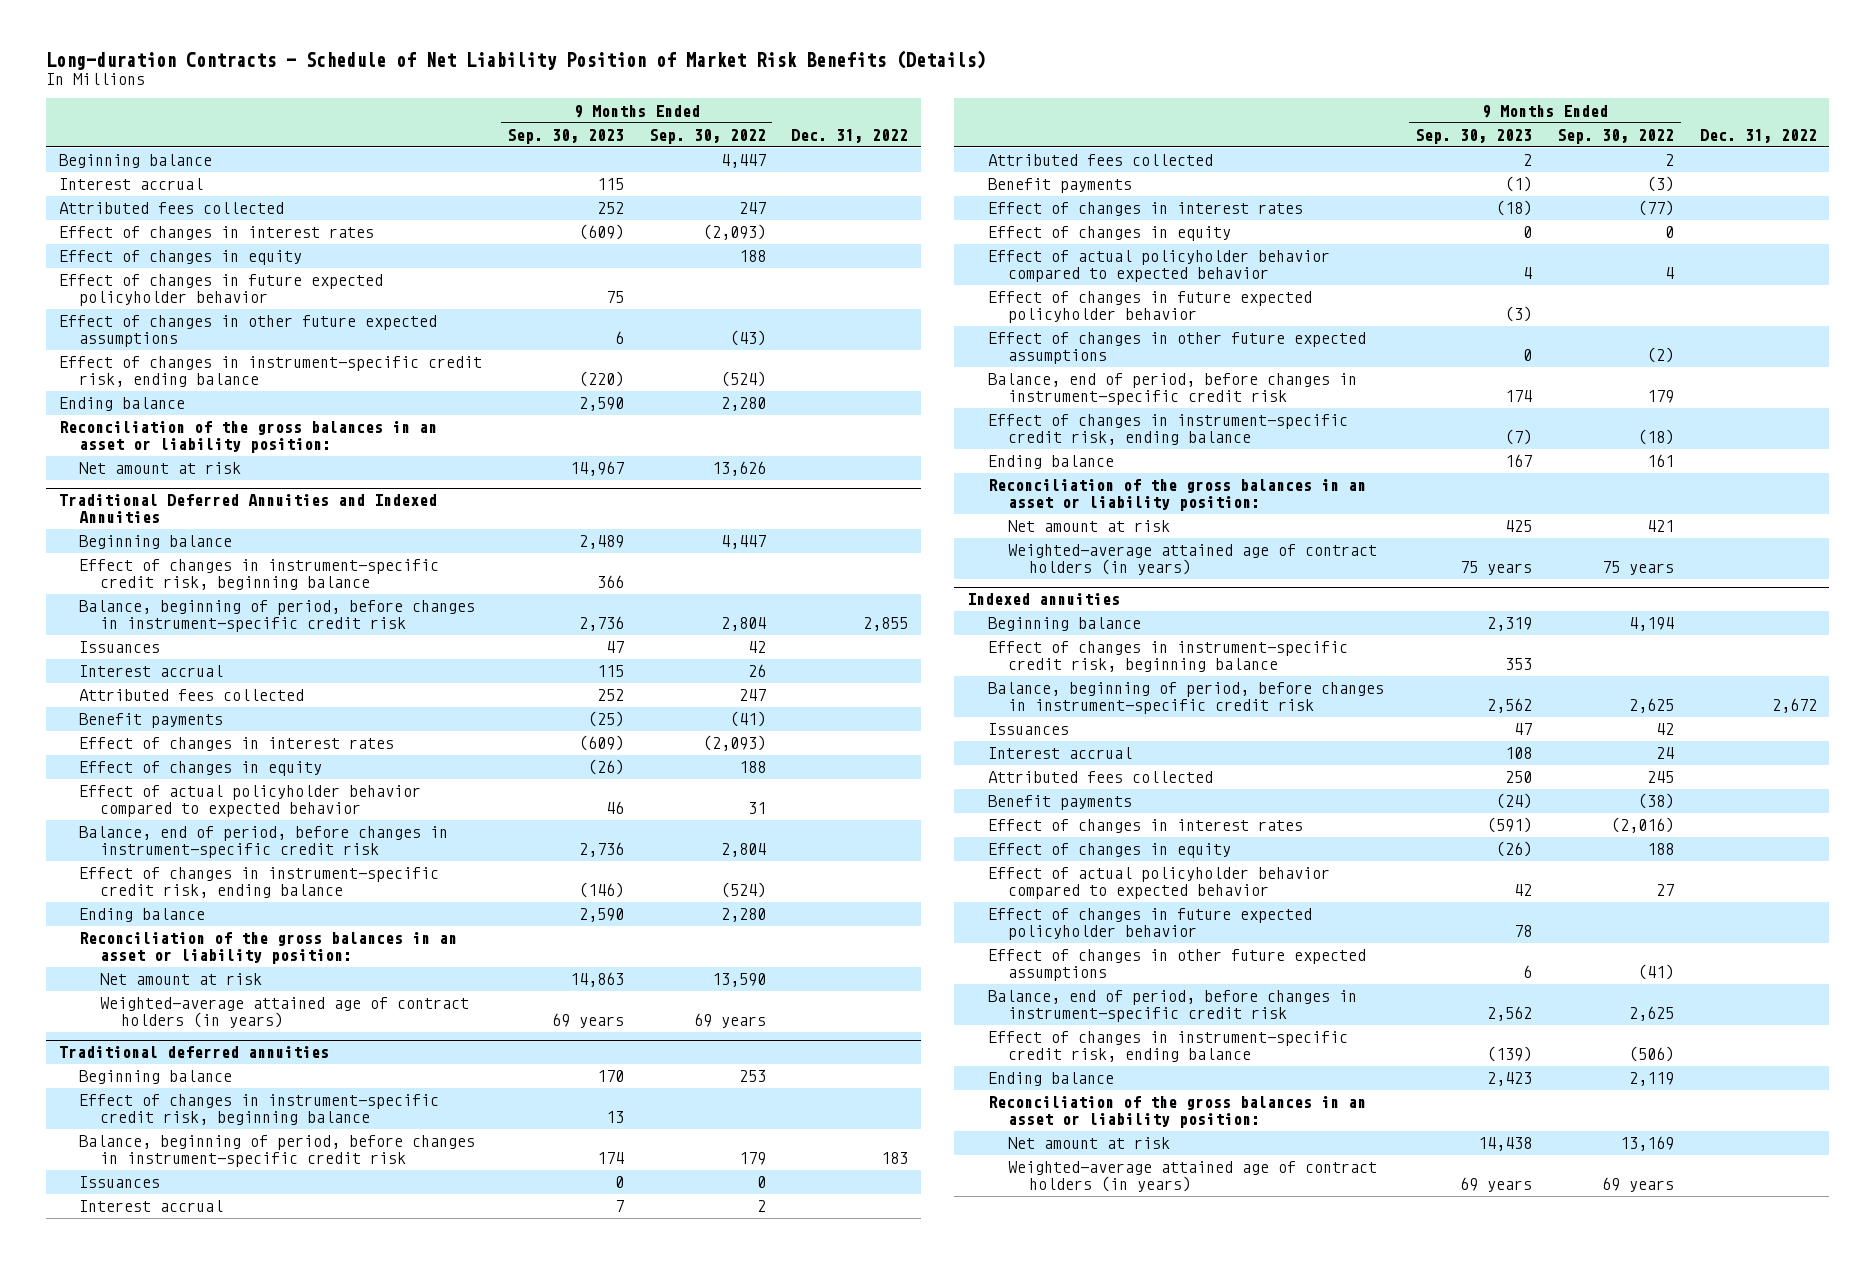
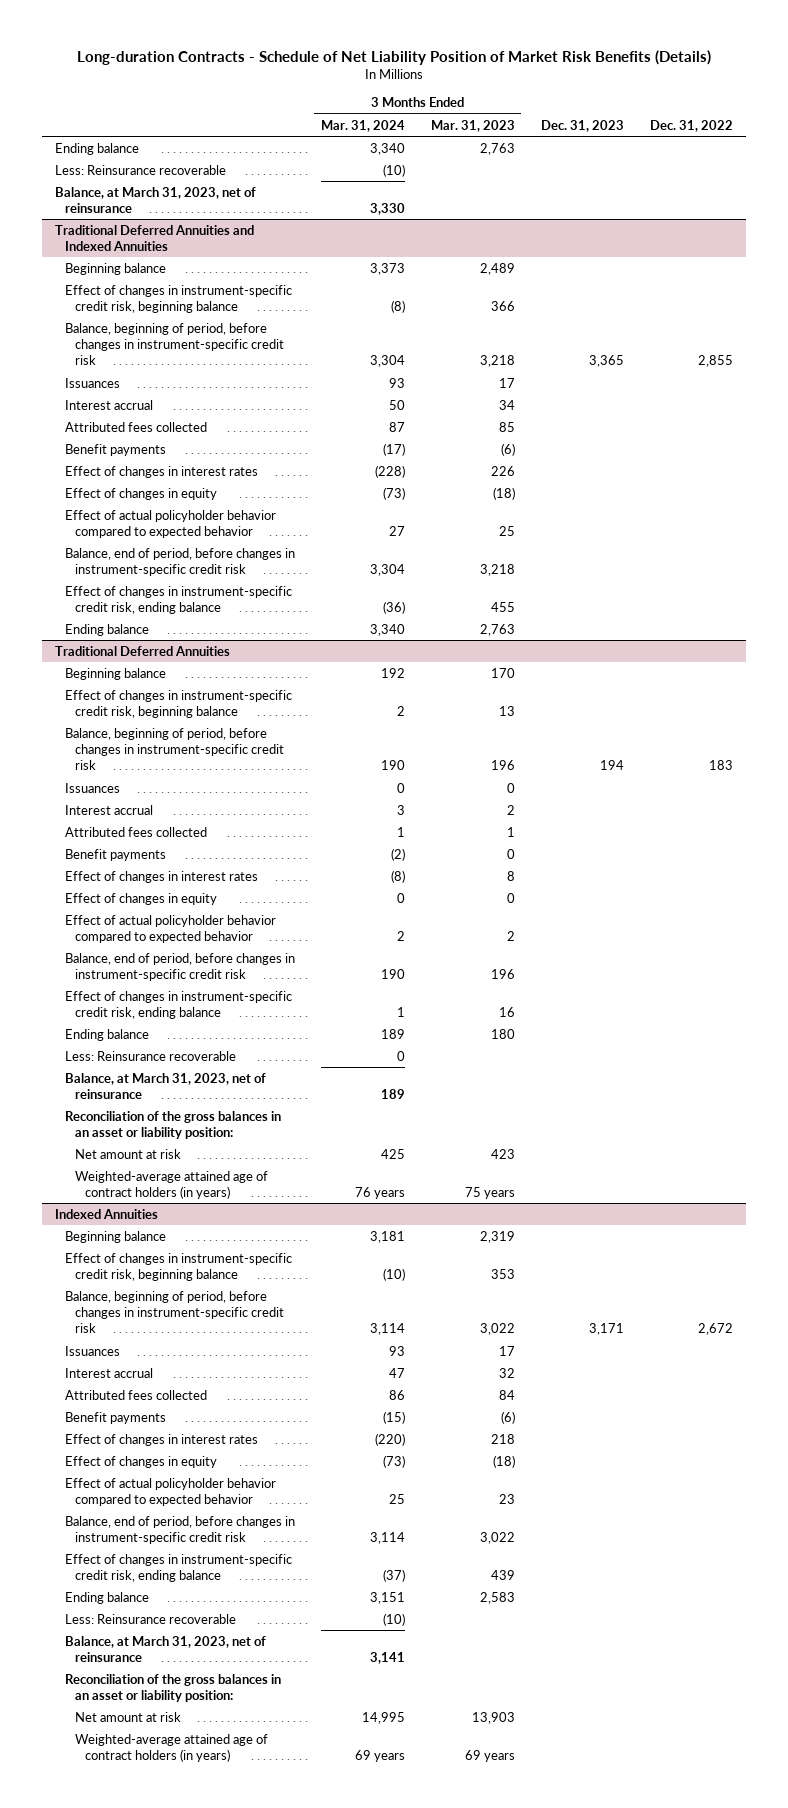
- | 9 Months Ended Sep. 30, 2023 | 9 Months Ended Sep. 30, 2022 | Dec. 31, 2022
+ | 3 Months Ended Mar. 31, 2024 | 3 Months Ended Mar. 31, 2023 | Dec. 31, 2023 | Dec. 31, 2022
- Beginning balance | | 4,447 |
- Interest accrual | 115 | |
- Attributed fees collected | 252 | 247 |
- Effect of changes in interest rates | (609) | (2,093) |
- Effect of changes in equity | | 188 |
- Effect of changes in future expected policyholder behavior | 75 | |
- Effect of changes in other future expected assumptions | 6 | (43) |
- Effect of changes in instrument-specific credit risk, ending balance | (220) | (524) |
- Reconciliation of the gross balances in an asset or liability position:
- Net amount at risk | 14,967 | 13,626 |
+ Less: Reinsurance recoverable | (10) | | |
+ Balance, at March 31, 2023, net of reinsurance | 3,330 | | |
@ Traditional Deferred Annuities and Indexed Annuities
- Reconciliation of the gross balances in an asset or liability position:
- Net amount at risk | 14,863 | 13,590 |
- Weighted-average attained age of contract holders (in years) | 69 years | 69 years |
- Traditional deferred annuities
+ Traditional Deferred Annuities
- Effect of changes in future expected policyholder behavior | (3) | |
- Effect of changes in other future expected assumptions | 0 | (2) |
+ Less: Reinsurance recoverable | 0 | | |
+ Balance, at March 31, 2023, net of reinsurance | 189 | | |
- Indexed annuities
+ Indexed Annuities
- Effect of changes in future expected policyholder behavior | 78 | |
- Effect of changes in other future expected assumptions | 6 | (41) |
+ Less: Reinsurance recoverable | (10) | | |
+ Balance, at March 31, 2023, net of reinsurance | 3,141 | | |

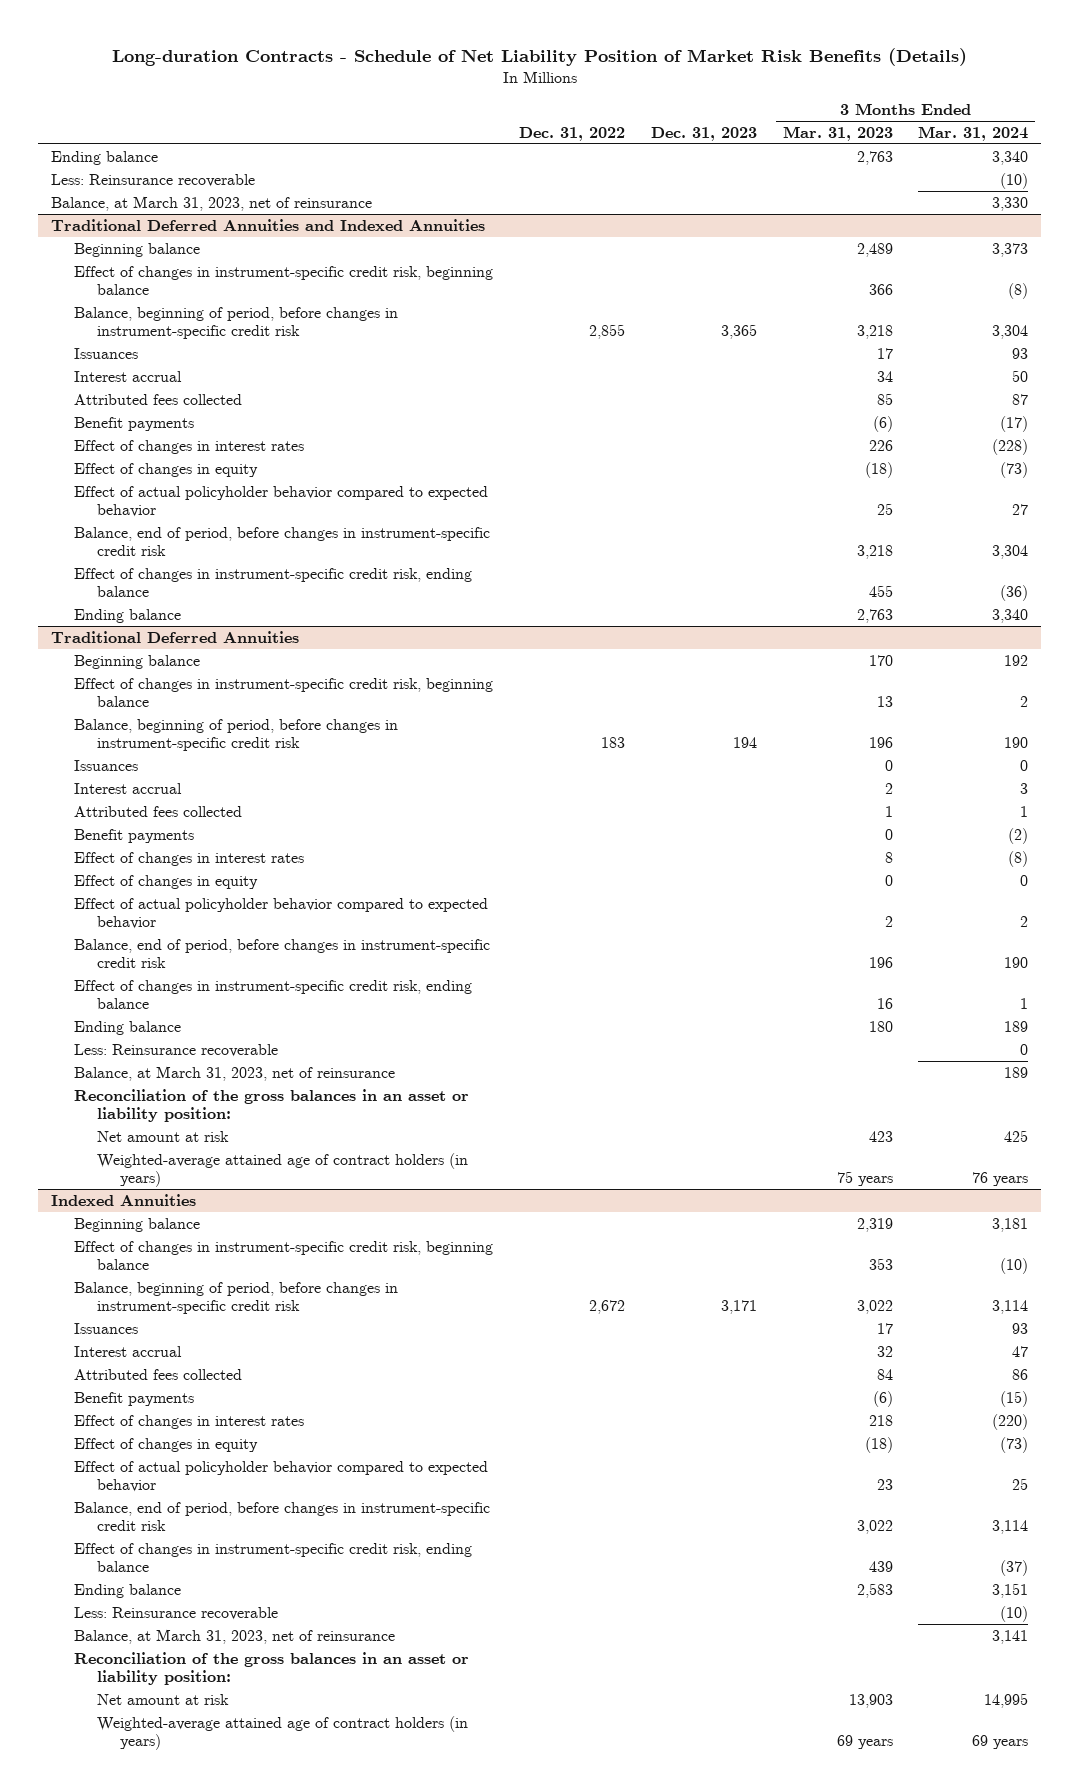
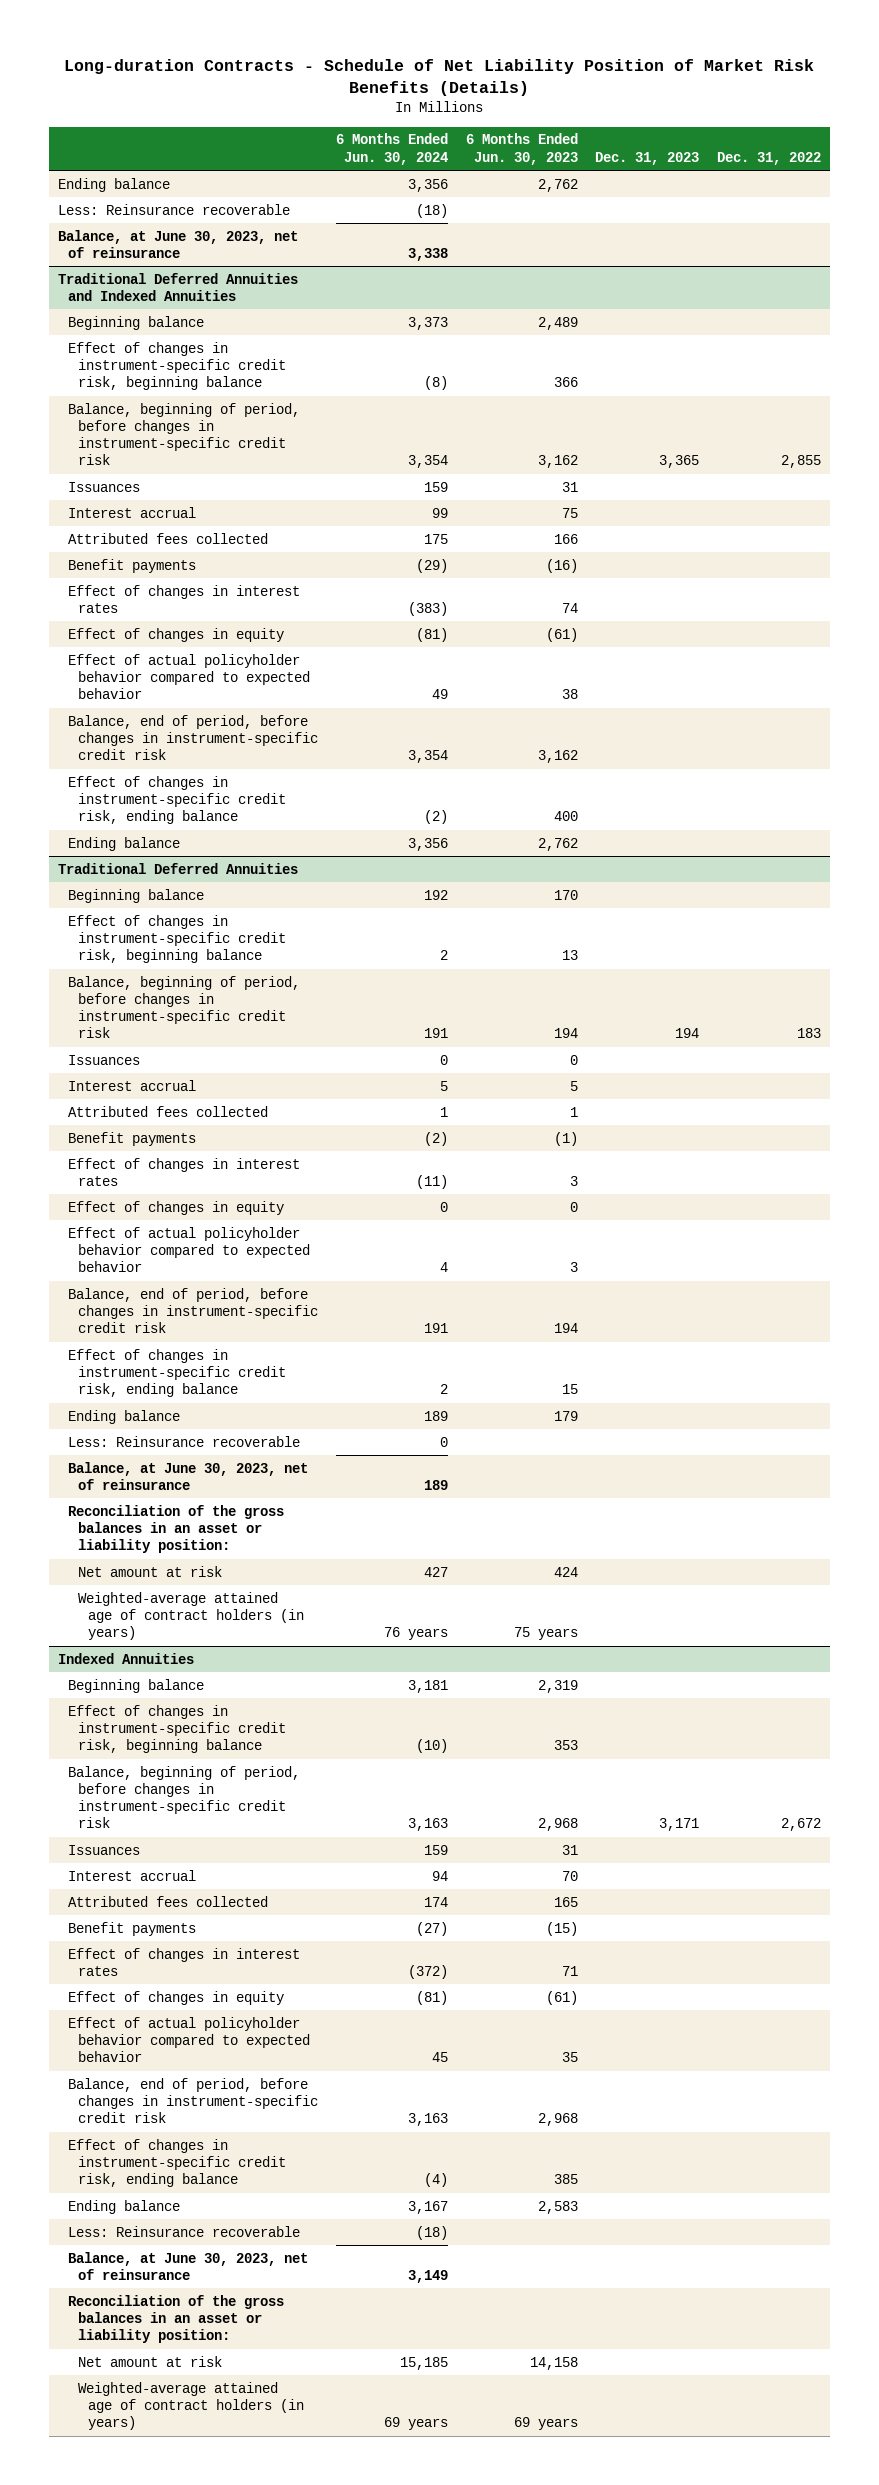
- | Dec. 31, 2022 | Dec. 31, 2023 | 3 Months Ended Mar. 31, 2023 | 3 Months Ended Mar. 31, 2024
+ | 6 Months Ended Jun. 30, 2024 | 6 Months Ended Jun. 30, 2023 | Dec. 31, 2023 | Dec. 31, 2022
- Balance, at March 31, 2023, net of reinsurance | | | | 3,330
+ Balance, at June 30, 2023, net of reinsurance | 3,338 | | |
@ Traditional Deferred Annuities
- Balance, at March 31, 2023, net of reinsurance | | | | 189
+ Balance, at June 30, 2023, net of reinsurance | 189 | | |
@ Indexed Annuities
- Balance, at March 31, 2023, net of reinsurance | | | | 3,141
+ Balance, at June 30, 2023, net of reinsurance | 3,149 | | |

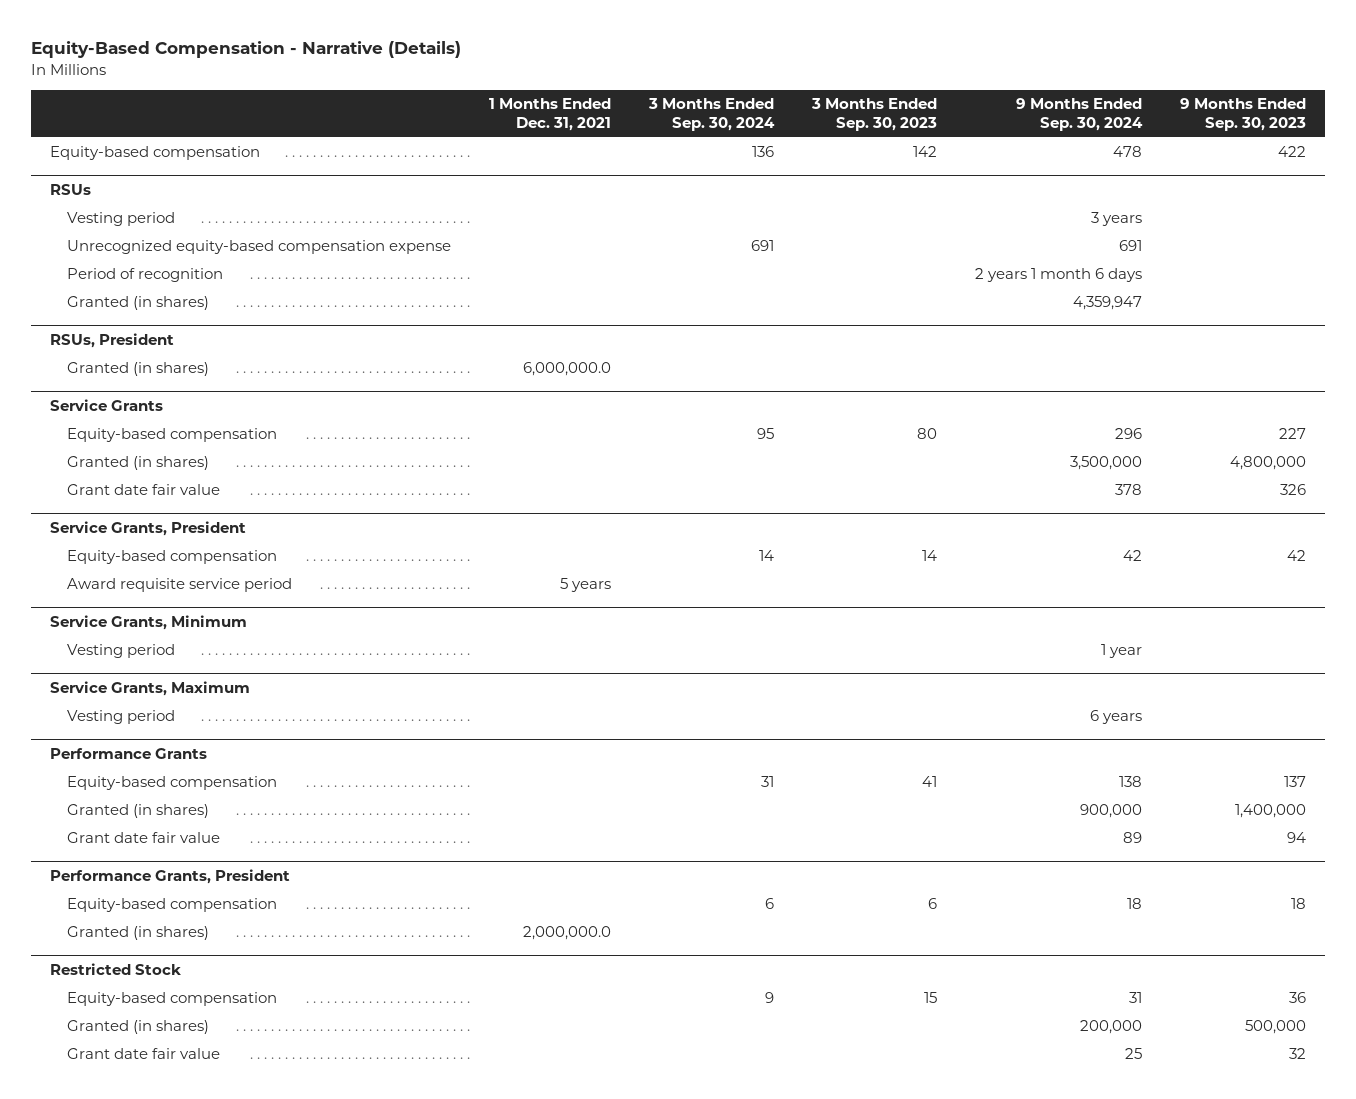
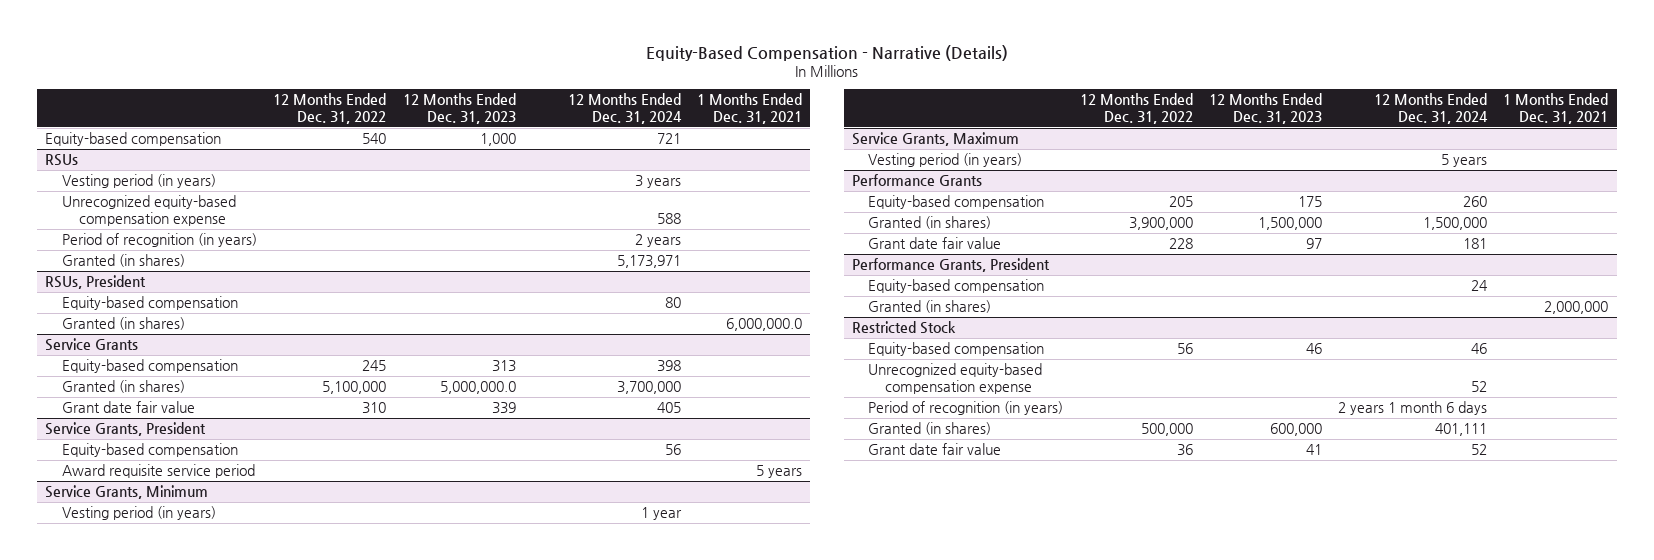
- | 1 Months Ended Dec. 31, 2021 | 3 Months Ended Sep. 30, 2024 | 3 Months Ended Sep. 30, 2023 | 9 Months Ended Sep. 30, 2024 | 9 Months Ended Sep. 30, 2023
+ | 12 Months Ended Dec. 31, 2022 | 12 Months Ended Dec. 31, 2023 | 12 Months Ended Dec. 31, 2024 | 1 Months Ended Dec. 31, 2021
@ RSUs
- Vesting period | | | | 3 years |
+ Vesting period (in years) | | | 3 years |
- Period of recognition | | | | 2 years 1 month 6 days |
+ Period of recognition (in years) | | | 2 years |
@ RSUs, President
+ Equity-based compensation | | | 80 |
@ Service Grants, Minimum
- Vesting period | | | | 1 year |
+ Vesting period (in years) | | | 1 year |
@ Service Grants, Maximum
- Vesting period | | | | 6 years |
+ Vesting period (in years) | | | 5 years |
@ Performance Grants, President
- Granted (in shares) | 2,000,000.0 | | | |
+ Granted (in shares) | | | | 2,000,000
@ Restricted Stock
+ Unrecognized equity-based compensation expense | | | 52 |
+ Period of recognition (in years) | | | 2 years 1 month 6 days |

